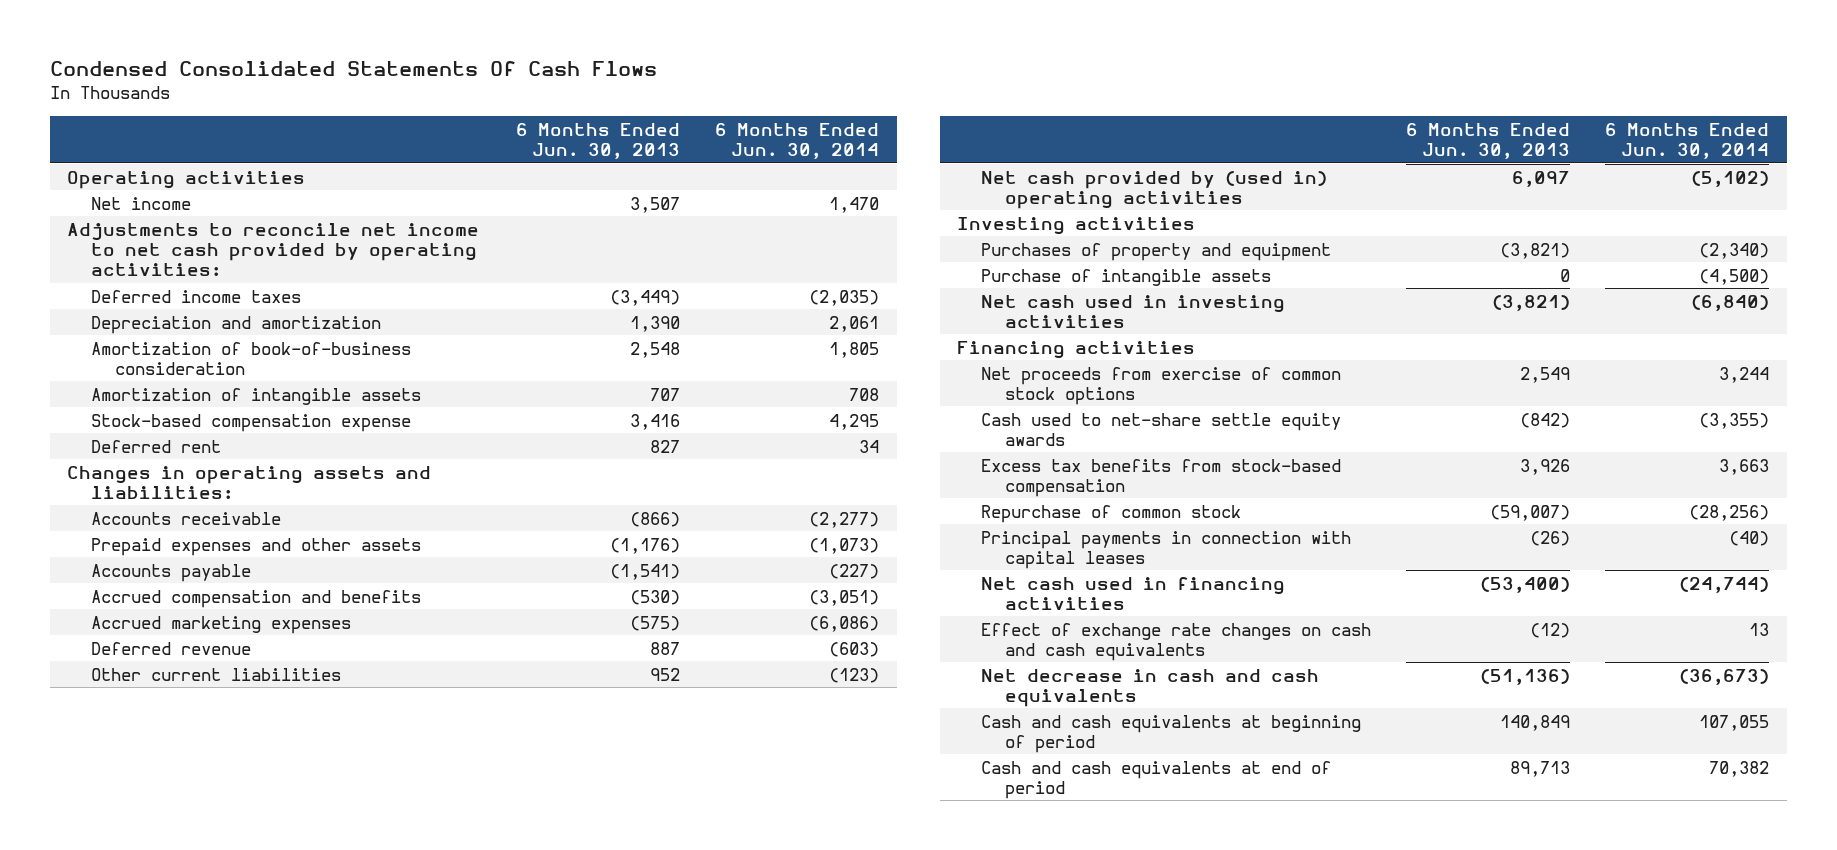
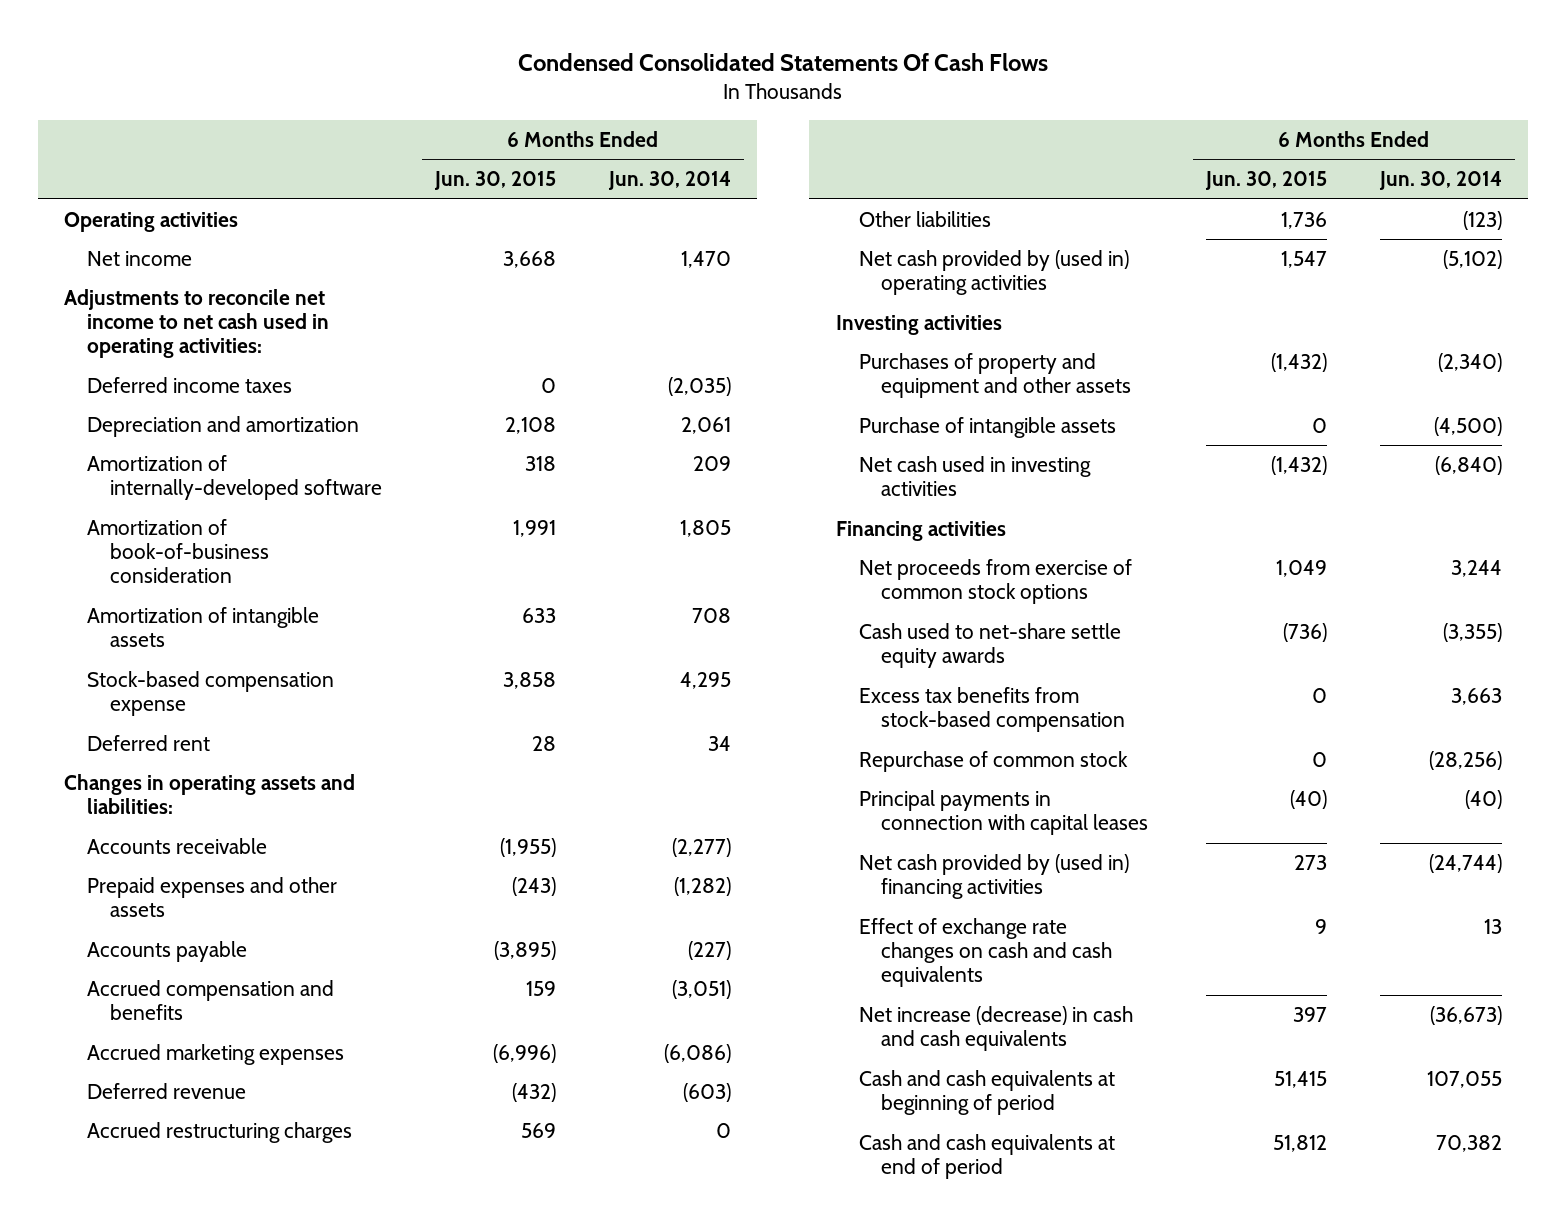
- | 6 Months Ended Jun. 30, 2013 | 6 Months Ended Jun. 30, 2014
+ | 6 Months Ended Jun. 30, 2015 | 6 Months Ended Jun. 30, 2014
- Adjustments to reconcile net income to net cash provided by operating activities:
+ Adjustments to reconcile net income to net cash used in operating activities:
+ Amortization of internally-developed software | 318 | 209
- Prepaid expenses and other assets | (1,176) | (1,073)
+ Prepaid expenses and other assets | (243) | (1,282)
- Other current liabilities | 952 | (123)
+ Accrued restructuring charges | 569 | 0
+ Other liabilities | 1,736 | (123)
- Purchases of property and equipment | (3,821) | (2,340)
+ Purchases of property and equipment and other assets | (1,432) | (2,340)
- Net cash used in financing activities | (53,400) | (24,744)
+ Net cash provided by (used in) financing activities | 273 | (24,744)
- Net decrease in cash and cash equivalents | (51,136) | (36,673)
+ Net increase (decrease) in cash and cash equivalents | 397 | (36,673)

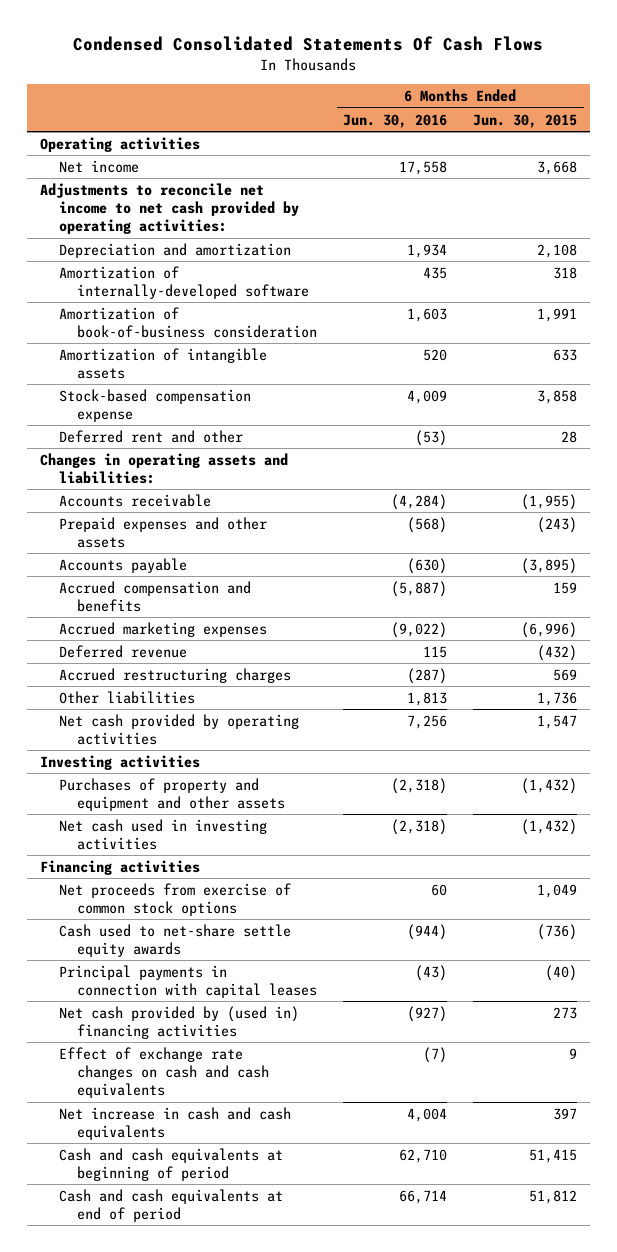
- | 6 Months Ended Jun. 30, 2015 | 6 Months Ended Jun. 30, 2014
+ | 6 Months Ended Jun. 30, 2016 | 6 Months Ended Jun. 30, 2015
- Adjustments to reconcile net income to net cash used in operating activities:
- Deferred income taxes | 0 | (2,035)
+ Adjustments to reconcile net income to net cash provided by operating activities:
- Deferred rent | 28 | 34
+ Deferred rent and other | (53) | 28
- Net cash provided by (used in) operating activities | 1,547 | (5,102)
+ Net cash provided by operating activities | 7,256 | 1,547
- Purchase of intangible assets | 0 | (4,500)
- Excess tax benefits from stock-based compensation | 0 | 3,663
- Repurchase of common stock | 0 | (28,256)
- Net increase (decrease) in cash and cash equivalents | 397 | (36,673)
+ Net increase in cash and cash equivalents | 4,004 | 397

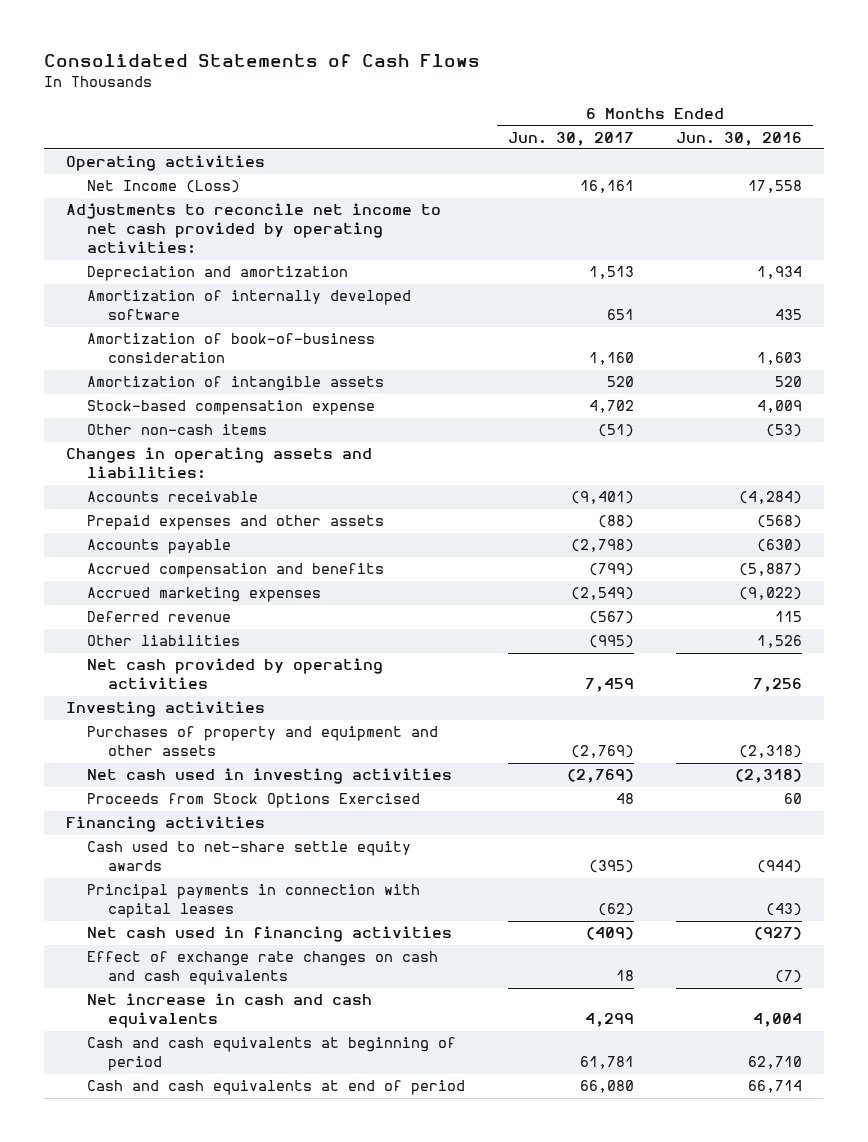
- Condensed Consolidated Statements Of Cash Flows
+ Consolidated Statements of Cash Flows
- | 6 Months Ended Jun. 30, 2016 | 6 Months Ended Jun. 30, 2015
+ | 6 Months Ended Jun. 30, 2017 | 6 Months Ended Jun. 30, 2016
- Net income | 17,558 | 3,668
+ Net Income (Loss) | 16,161 | 17,558
- Amortization of internally-developed software | 435 | 318
+ Amortization of internally developed software | 651 | 435
- Deferred rent and other | (53) | 28
+ Other non-cash items | (51) | (53)
- Accrued restructuring charges | (287) | 569
- Other liabilities | 1,813 | 1,736
+ Other liabilities | (995) | 1,526
+ Proceeds from Stock Options Exercised | 48 | 60
- Net proceeds from exercise of common stock options | 60 | 1,049
- Net cash provided by (used in) financing activities | (927) | 273
+ Net cash used in financing activities | (409) | (927)

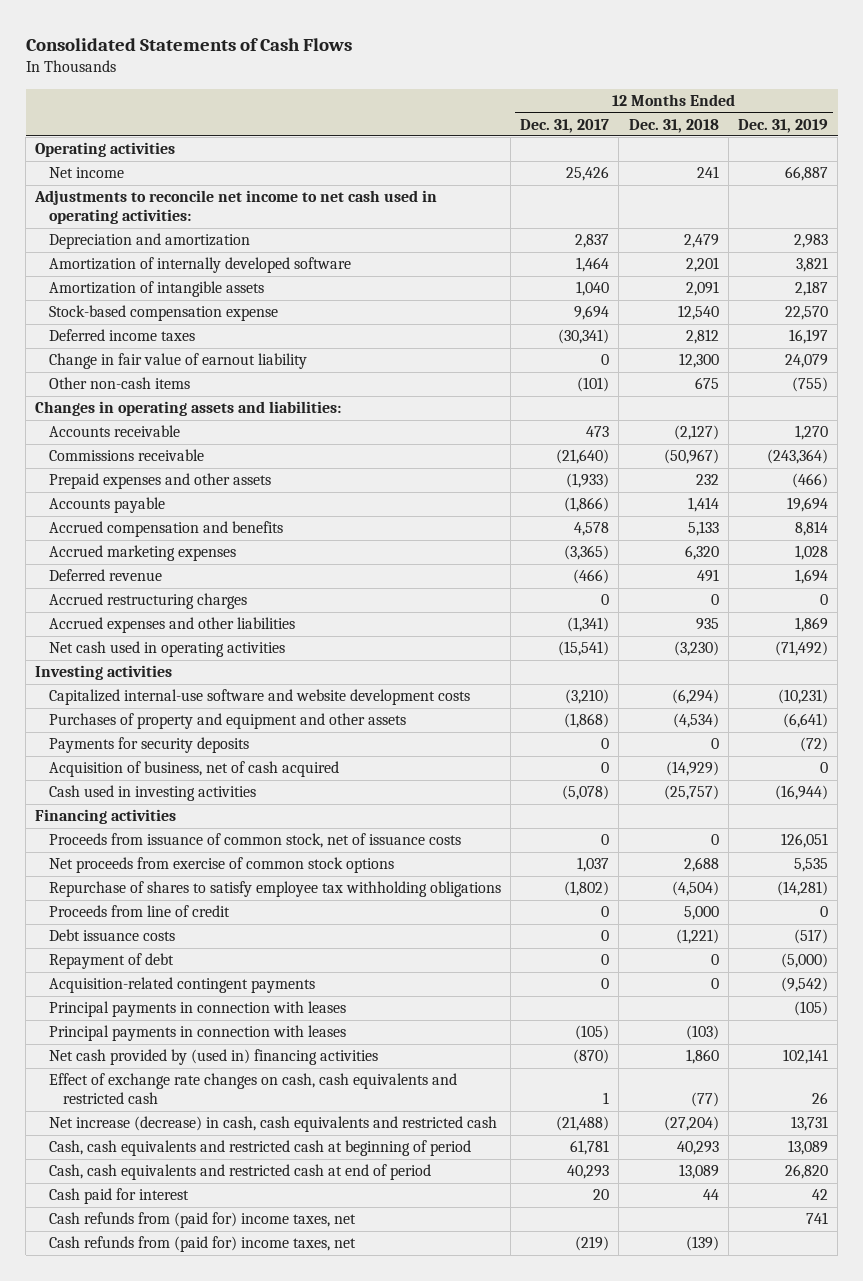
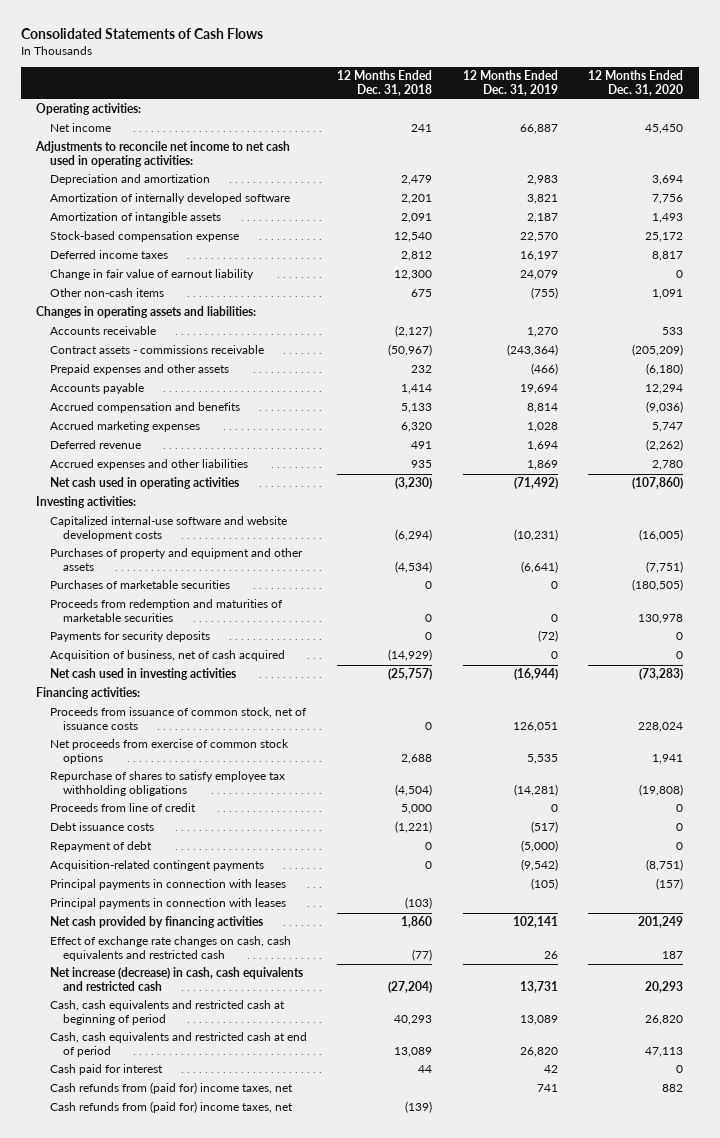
- | 12 Months Ended Dec. 31, 2017 | 12 Months Ended Dec. 31, 2018 | 12 Months Ended Dec. 31, 2019
+ | 12 Months Ended Dec. 31, 2018 | 12 Months Ended Dec. 31, 2019 | 12 Months Ended Dec. 31, 2020
- Operating activities
+ Operating activities:
- Commissions receivable | (21,640) | (50,967) | (243,364)
+ Contract assets - commissions receivable | (50,967) | (243,364) | (205,209)
- Accrued restructuring charges | 0 | 0 | 0
- Investing activities
+ Investing activities:
+ Purchases of marketable securities | 0 | 0 | (180,505)
+ Proceeds from redemption and maturities of marketable securities | 0 | 0 | 130,978
- Cash used in investing activities | (5,078) | (25,757) | (16,944)
- Financing activities
+ Net cash used in investing activities | (25,757) | (16,944) | (73,283)
+ Financing activities:
- Net cash provided by (used in) financing activities | (870) | 1,860 | 102,141
+ Net cash provided by financing activities | 1,860 | 102,141 | 201,249

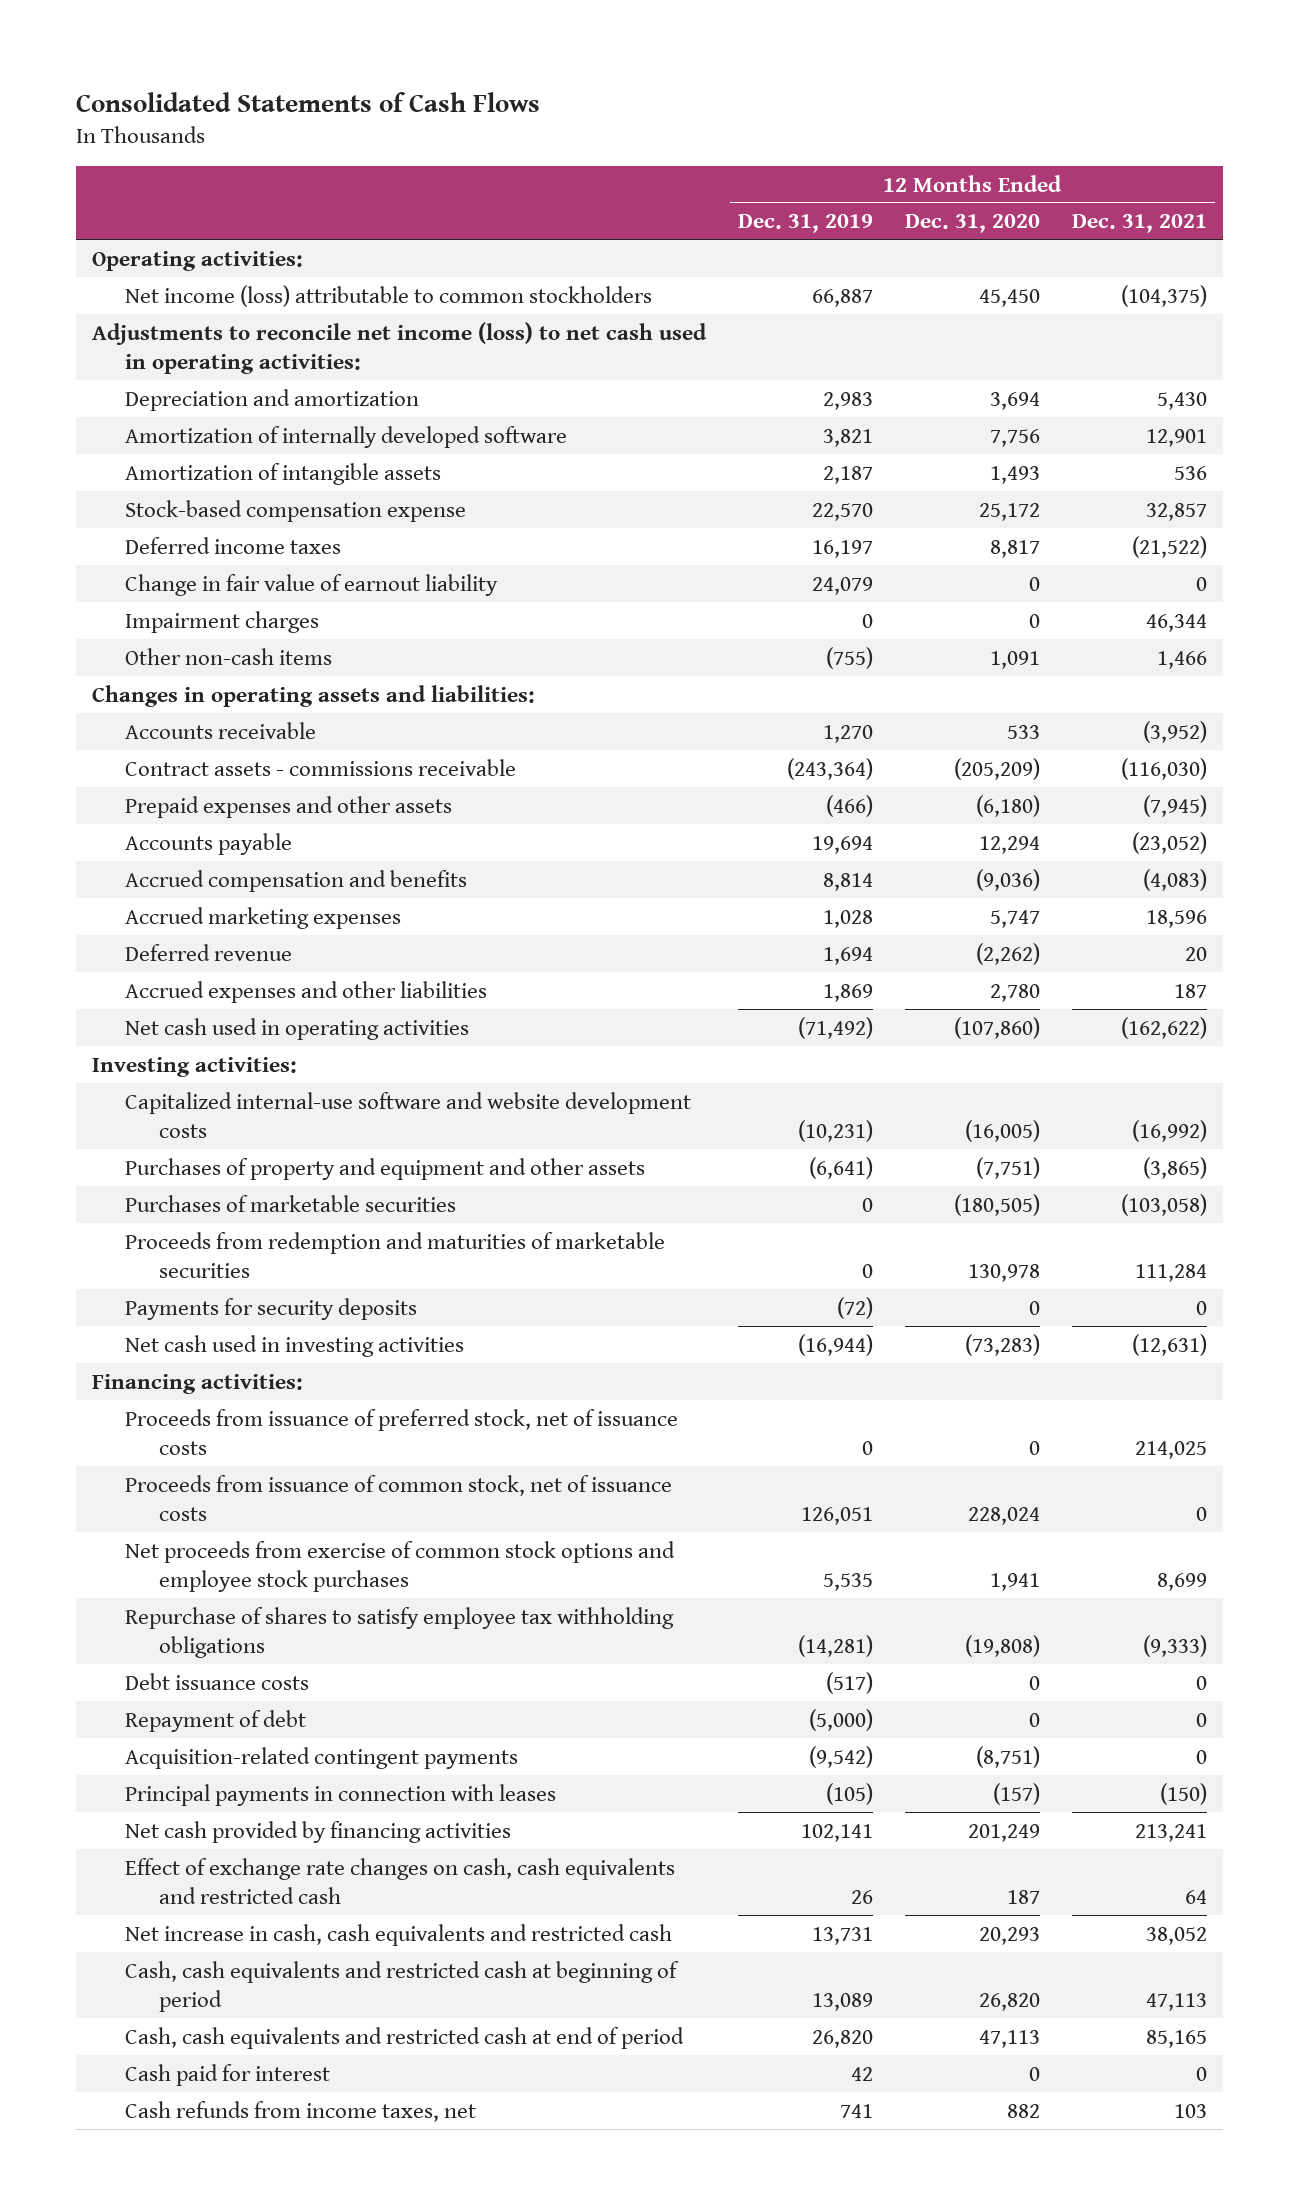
- | 12 Months Ended Dec. 31, 2018 | 12 Months Ended Dec. 31, 2019 | 12 Months Ended Dec. 31, 2020
+ | 12 Months Ended Dec. 31, 2019 | 12 Months Ended Dec. 31, 2020 | 12 Months Ended Dec. 31, 2021
- Net income | 241 | 66,887 | 45,450
- Adjustments to reconcile net income to net cash used in operating activities:
+ Net income (loss) attributable to common stockholders | 66,887 | 45,450 | (104,375)
+ Adjustments to reconcile net income (loss) to net cash used in operating activities:
+ Impairment charges | 0 | 0 | 46,344
- Acquisition of business, net of cash acquired | (14,929) | 0 | 0
+ Proceeds from issuance of preferred stock, net of issuance costs | 0 | 0 | 214,025
- Net proceeds from exercise of common stock options | 2,688 | 5,535 | 1,941
+ Net proceeds from exercise of common stock options and employee stock purchases | 5,535 | 1,941 | 8,699
- Proceeds from line of credit | 5,000 | 0 | 0
- Principal payments in connection with leases | (103) | |
- Net increase (decrease) in cash, cash equivalents and restricted cash | (27,204) | 13,731 | 20,293
+ Net increase in cash, cash equivalents and restricted cash | 13,731 | 20,293 | 38,052
- Cash refunds from (paid for) income taxes, net | | 741 | 882
- Cash refunds from (paid for) income taxes, net | (139) | |
+ Cash refunds from income taxes, net | 741 | 882 | 103

